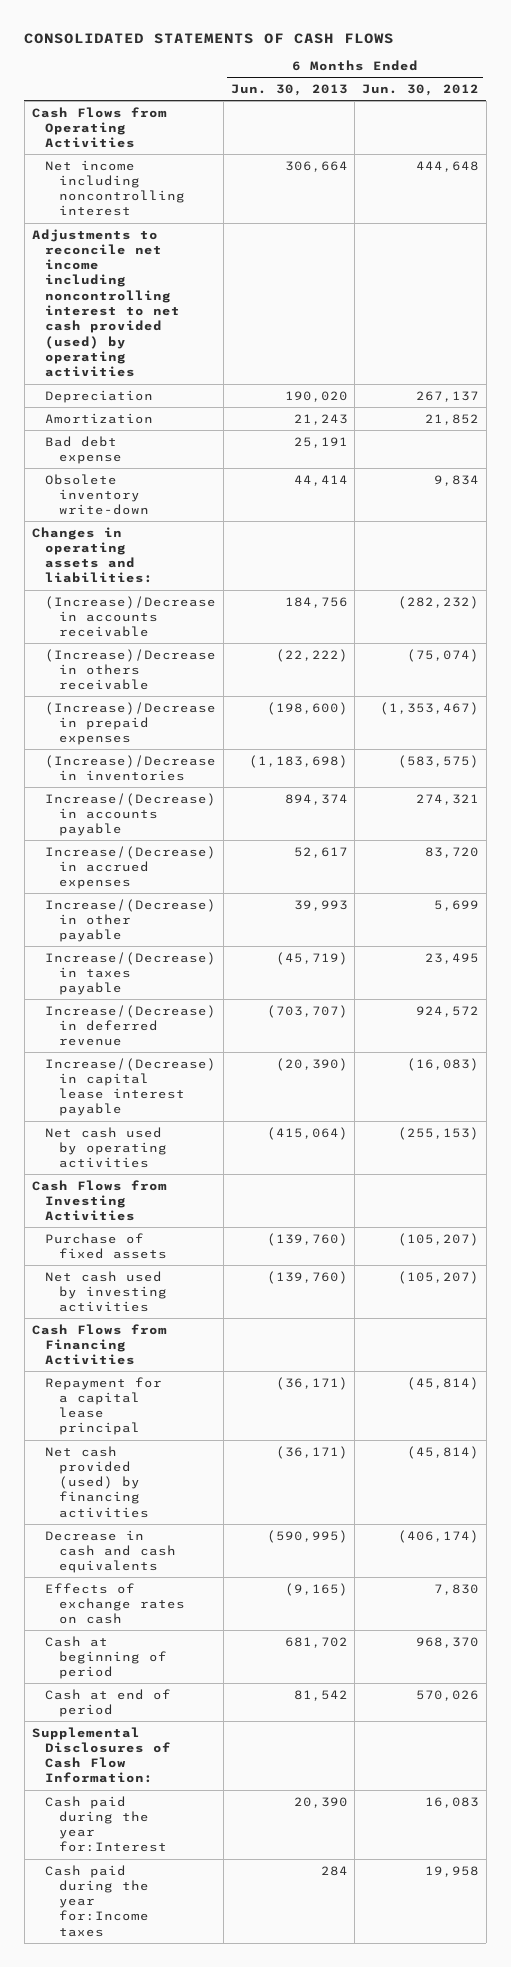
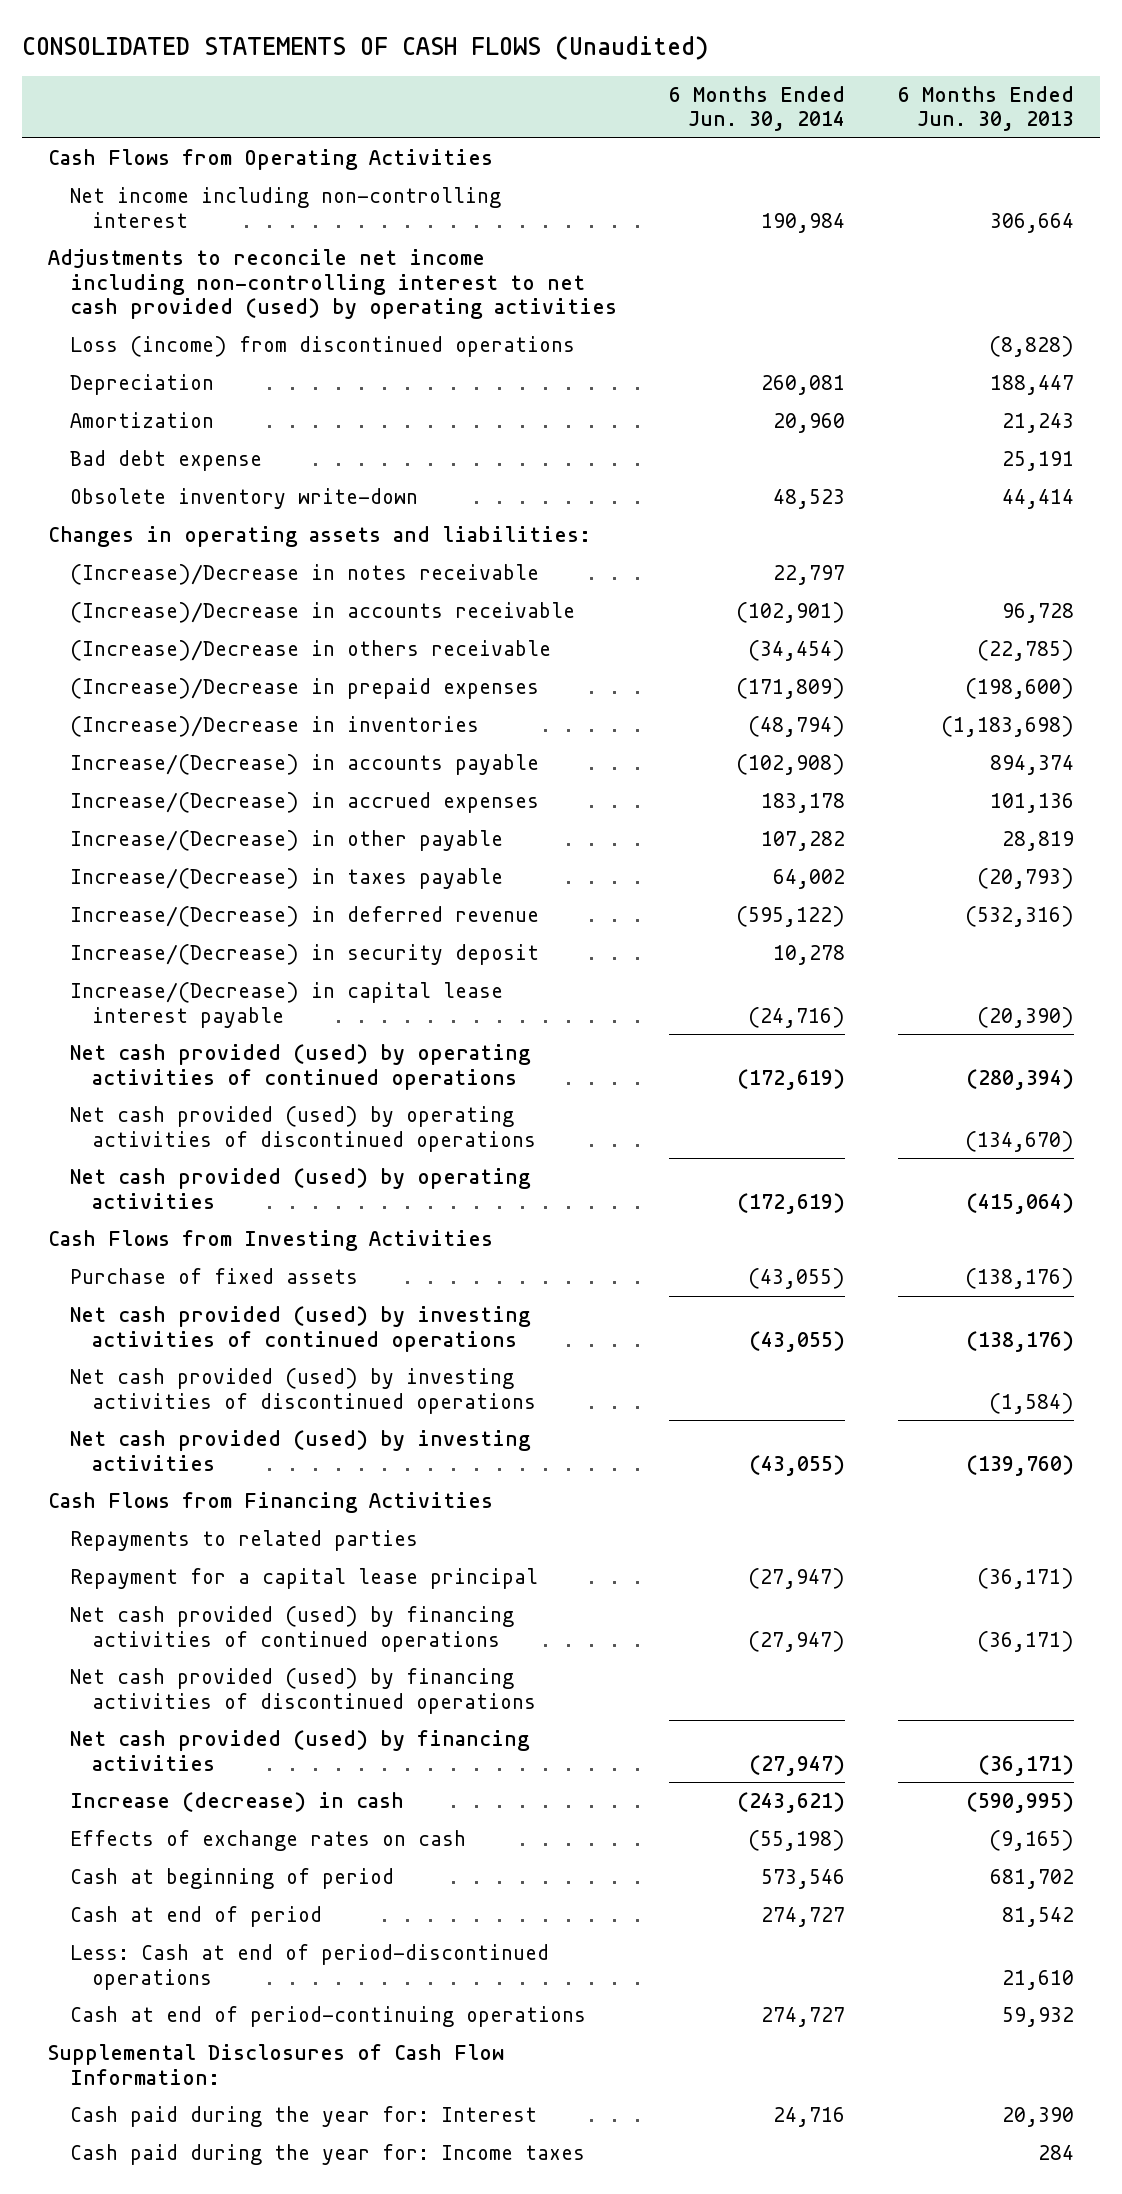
- CONSOLIDATED STATEMENTS OF CASH FLOWS
+ CONSOLIDATED STATEMENTS OF CASH FLOWS (Unaudited)
- | 6 Months Ended Jun. 30, 2013 | 6 Months Ended Jun. 30, 2012
+ | 6 Months Ended Jun. 30, 2014 | 6 Months Ended Jun. 30, 2013
- Net income including noncontrolling interest | 306,664 | 444,648
- Adjustments to reconcile net income including noncontrolling interest to net cash provided (used) by operating activities
- Depreciation | 190,020 | 267,137
+ Net income including non-controlling interest | 190,984 | 306,664
+ Adjustments to reconcile net income including non-controlling interest to net cash provided (used) by operating activities
+ Loss (income) from discontinued operations | | (8,828)
+ Depreciation | 260,081 | 188,447
- (Increase)/Decrease in accounts receivable | 184,756 | (282,232)
- (Increase)/Decrease in others receivable | (22,222) | (75,074)
+ (Increase)/Decrease in notes receivable | 22,797 |
+ (Increase)/Decrease in accounts receivable | (102,901) | 96,728
+ (Increase)/Decrease in others receivable | (34,454) | (22,785)
- Increase/(Decrease) in accrued expenses | 52,617 | 83,720
- Increase/(Decrease) in other payable | 39,993 | 5,699
- Increase/(Decrease) in taxes payable | (45,719) | 23,495
- Increase/(Decrease) in deferred revenue | (703,707) | 924,572
+ Increase/(Decrease) in accrued expenses | 183,178 | 101,136
+ Increase/(Decrease) in other payable | 107,282 | 28,819
+ Increase/(Decrease) in taxes payable | 64,002 | (20,793)
+ Increase/(Decrease) in deferred revenue | (595,122) | (532,316)
+ Increase/(Decrease) in security deposit | 10,278 |
- Net cash used by operating activities | (415,064) | (255,153)
+ Net cash provided (used) by operating activities of continued operations | (172,619) | (280,394)
+ Net cash provided (used) by operating activities of discontinued operations | | (134,670)
+ Net cash provided (used) by operating activities | (172,619) | (415,064)
- Purchase of fixed assets | (139,760) | (105,207)
- Net cash used by investing activities | (139,760) | (105,207)
+ Purchase of fixed assets | (43,055) | (138,176)
+ Net cash provided (used) by investing activities of continued operations | (43,055) | (138,176)
+ Net cash provided (used) by investing activities of discontinued operations | | (1,584)
+ Net cash provided (used) by investing activities | (43,055) | (139,760)
+ Repayments to related parties
+ Net cash provided (used) by financing activities of continued operations | (27,947) | (36,171)
+ Net cash provided (used) by financing activities of discontinued operations
- Decrease in cash and cash equivalents | (590,995) | (406,174)
+ Increase (decrease) in cash | (243,621) | (590,995)
+ Less: Cash at end of period-discontinued operations | | 21,610
+ Cash at end of period-continuing operations | 274,727 | 59,932
- Cash paid during the year for:Interest | 20,390 | 16,083
- Cash paid during the year for:Income taxes | 284 | 19,958
+ Cash paid during the year for: Interest | 24,716 | 20,390
+ Cash paid during the year for: Income taxes | | 284

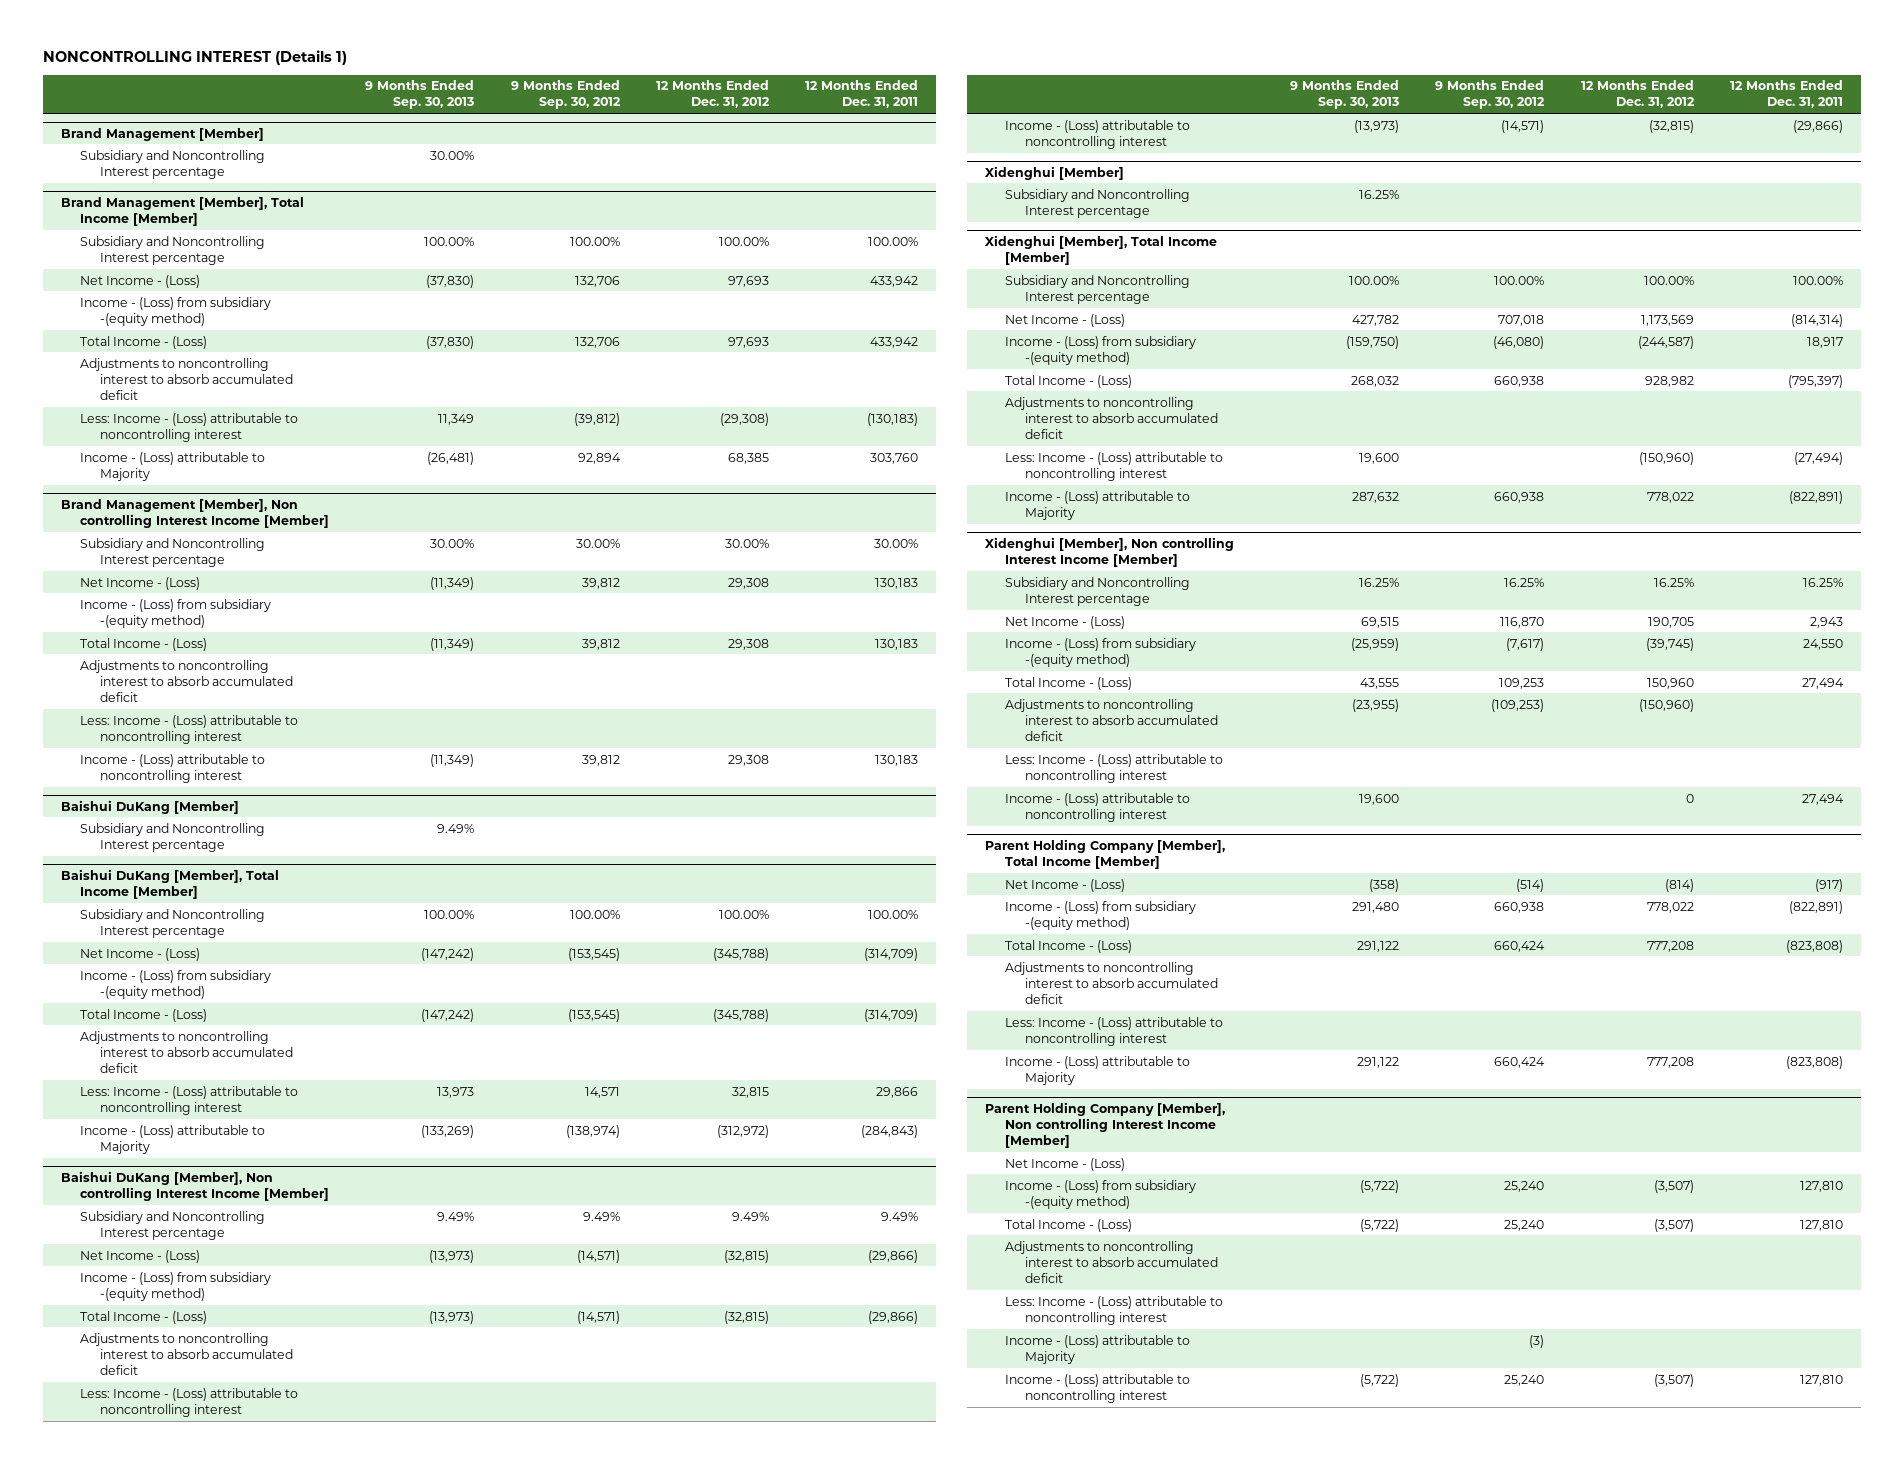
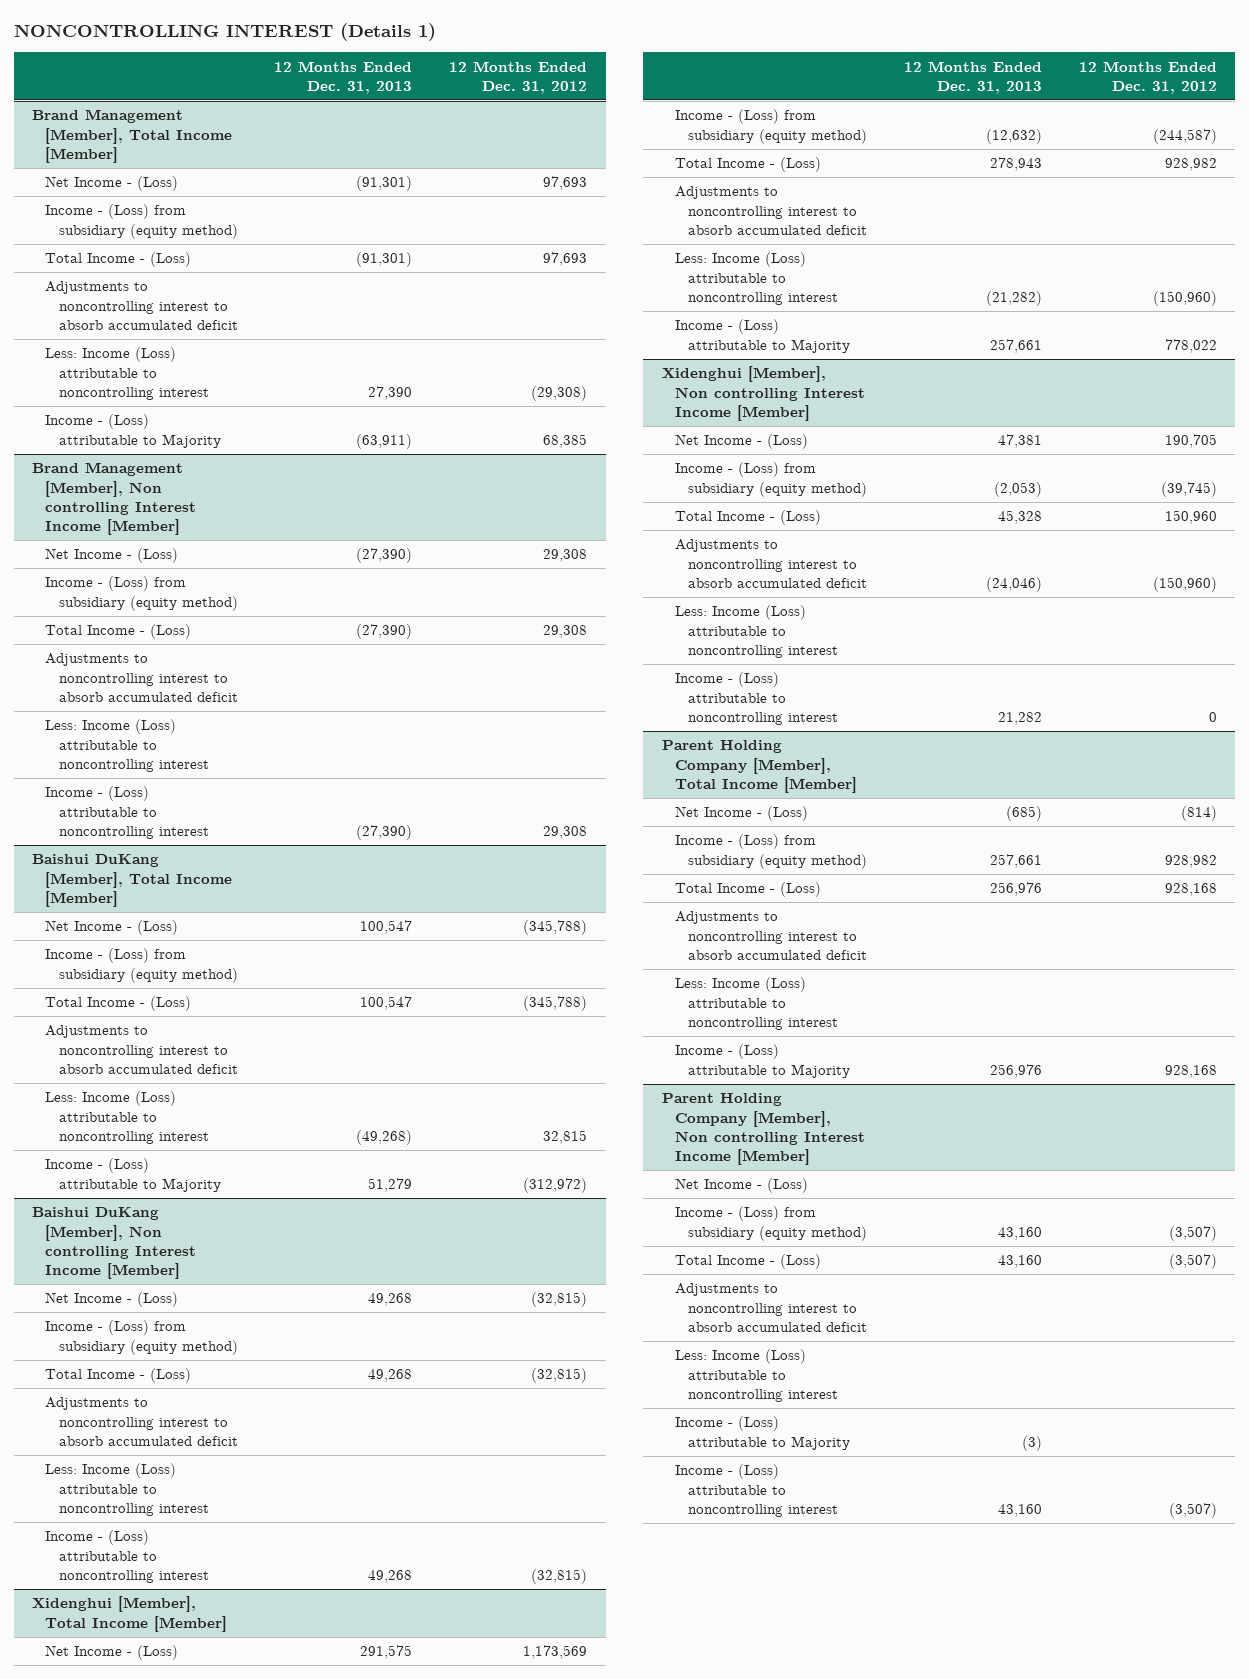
- | 9 Months Ended Sep. 30, 2013 | 9 Months Ended Sep. 30, 2012 | 12 Months Ended Dec. 31, 2012 | 12 Months Ended Dec. 31, 2011
+ | 12 Months Ended Dec. 31, 2013 | 12 Months Ended Dec. 31, 2012
- Brand Management [Member]
- Subsidiary and Noncontrolling Interest percentage | 30.00% | | |
@ Brand Management [Member], Total Income [Member]
- Subsidiary and Noncontrolling Interest percentage | 100.00% | 100.00% | 100.00% | 100.00%
- Income - (Loss) from subsidiary -(equity method)
+ Income - (Loss) from subsidiary (equity method)
- Less: Income - (Loss) attributable to noncontrolling interest | 11,349 | (39,812) | (29,308) | (130,183)
+ Less: Income (Loss) attributable to noncontrolling interest | 27,390 | (29,308)
@ Brand Management [Member], Non controlling Interest Income [Member]
- Subsidiary and Noncontrolling Interest percentage | 30.00% | 30.00% | 30.00% | 30.00%
- Income - (Loss) from subsidiary -(equity method)
+ Income - (Loss) from subsidiary (equity method)
- Less: Income - (Loss) attributable to noncontrolling interest
+ Less: Income (Loss) attributable to noncontrolling interest
- Baishui DuKang [Member]
- Subsidiary and Noncontrolling Interest percentage | 9.49% | | |
@ Baishui DuKang [Member], Total Income [Member]
- Subsidiary and Noncontrolling Interest percentage | 100.00% | 100.00% | 100.00% | 100.00%
- Income - (Loss) from subsidiary -(equity method)
+ Income - (Loss) from subsidiary (equity method)
- Less: Income - (Loss) attributable to noncontrolling interest | 13,973 | 14,571 | 32,815 | 29,866
+ Less: Income (Loss) attributable to noncontrolling interest | (49,268) | 32,815
@ Baishui DuKang [Member], Non controlling Interest Income [Member]
- Subsidiary and Noncontrolling Interest percentage | 9.49% | 9.49% | 9.49% | 9.49%
- Income - (Loss) from subsidiary -(equity method)
+ Income - (Loss) from subsidiary (equity method)
- Less: Income - (Loss) attributable to noncontrolling interest
+ Less: Income (Loss) attributable to noncontrolling interest
- Xidenghui [Member]
- Subsidiary and Noncontrolling Interest percentage | 16.25% | | |
@ Xidenghui [Member], Total Income [Member]
- Subsidiary and Noncontrolling Interest percentage | 100.00% | 100.00% | 100.00% | 100.00%
- Income - (Loss) from subsidiary -(equity method) | (159,750) | (46,080) | (244,587) | 18,917
+ Income - (Loss) from subsidiary (equity method) | (12,632) | (244,587)
- Less: Income - (Loss) attributable to noncontrolling interest | 19,600 | | (150,960) | (27,494)
+ Less: Income (Loss) attributable to noncontrolling interest | (21,282) | (150,960)
@ Xidenghui [Member], Non controlling Interest Income [Member]
- Subsidiary and Noncontrolling Interest percentage | 16.25% | 16.25% | 16.25% | 16.25%
- Income - (Loss) from subsidiary -(equity method) | (25,959) | (7,617) | (39,745) | 24,550
+ Income - (Loss) from subsidiary (equity method) | (2,053) | (39,745)
- Less: Income - (Loss) attributable to noncontrolling interest
+ Less: Income (Loss) attributable to noncontrolling interest
@ Parent Holding Company [Member], Total Income [Member]
- Income - (Loss) from subsidiary -(equity method) | 291,480 | 660,938 | 778,022 | (822,891)
- Total Income - (Loss) | 291,122 | 660,424 | 777,208 | (823,808)
+ Income - (Loss) from subsidiary (equity method) | 257,661 | 928,982
+ Total Income - (Loss) | 256,976 | 928,168
- Less: Income - (Loss) attributable to noncontrolling interest
- Income - (Loss) attributable to Majority | 291,122 | 660,424 | 777,208 | (823,808)
+ Less: Income (Loss) attributable to noncontrolling interest
+ Income - (Loss) attributable to Majority | 256,976 | 928,168
@ Parent Holding Company [Member], Non controlling Interest Income [Member]
- Income - (Loss) from subsidiary -(equity method) | (5,722) | 25,240 | (3,507) | 127,810
+ Income - (Loss) from subsidiary (equity method) | 43,160 | (3,507)
- Less: Income - (Loss) attributable to noncontrolling interest
+ Less: Income (Loss) attributable to noncontrolling interest

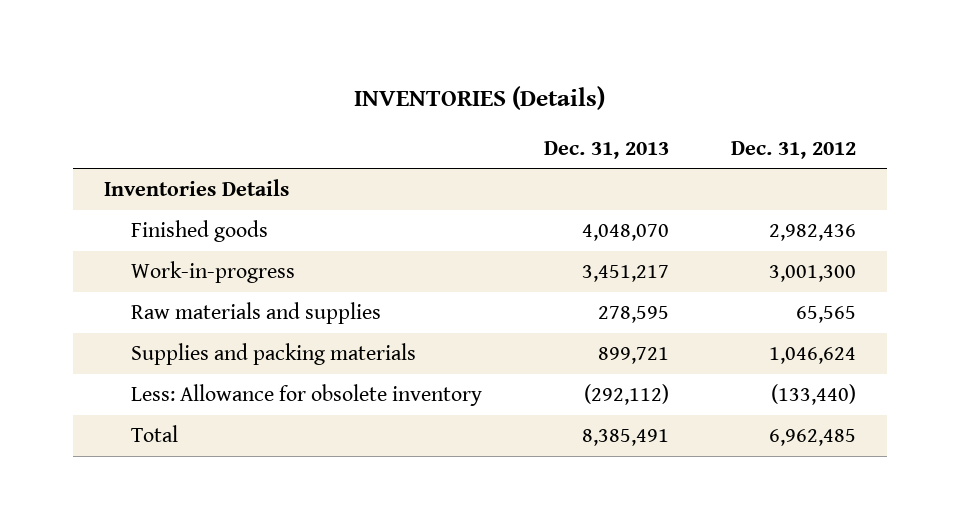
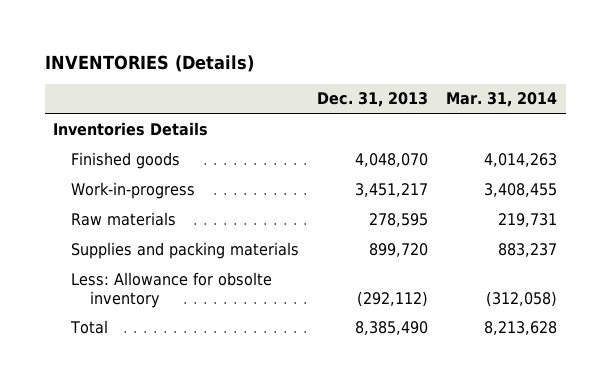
- | Dec. 31, 2013 | Dec. 31, 2012
+ | Dec. 31, 2013 | Mar. 31, 2014
- Raw materials and supplies | 278,595 | 65,565
- Supplies and packing materials | 899,721 | 1,046,624
- Less: Allowance for obsolete inventory | (292,112) | (133,440)
- Total | 8,385,491 | 6,962,485
+ Raw materials | 278,595 | 219,731
+ Supplies and packing materials | 899,720 | 883,237
+ Less: Allowance for obsolte inventory | (292,112) | (312,058)
+ Total | 8,385,490 | 8,213,628

